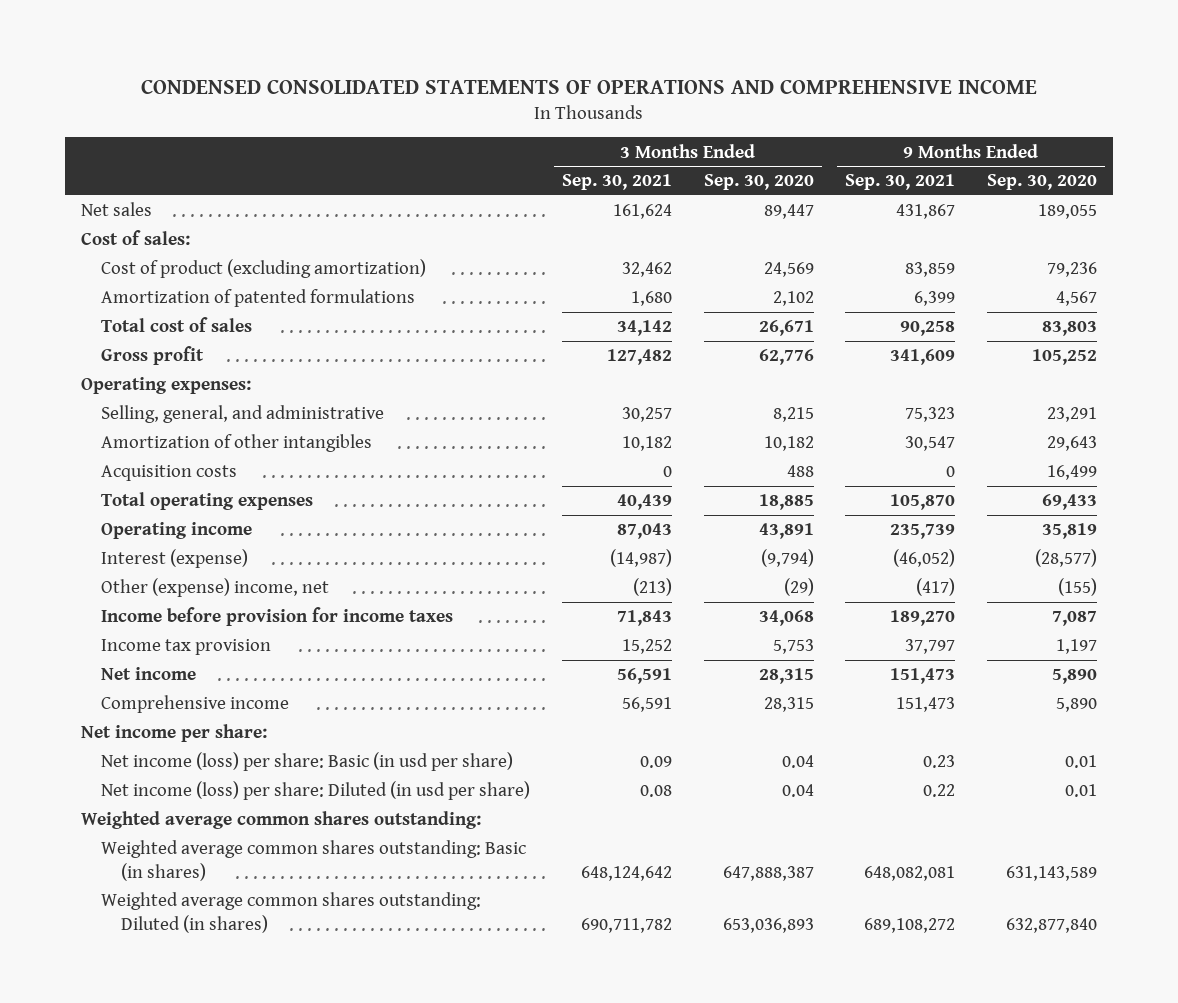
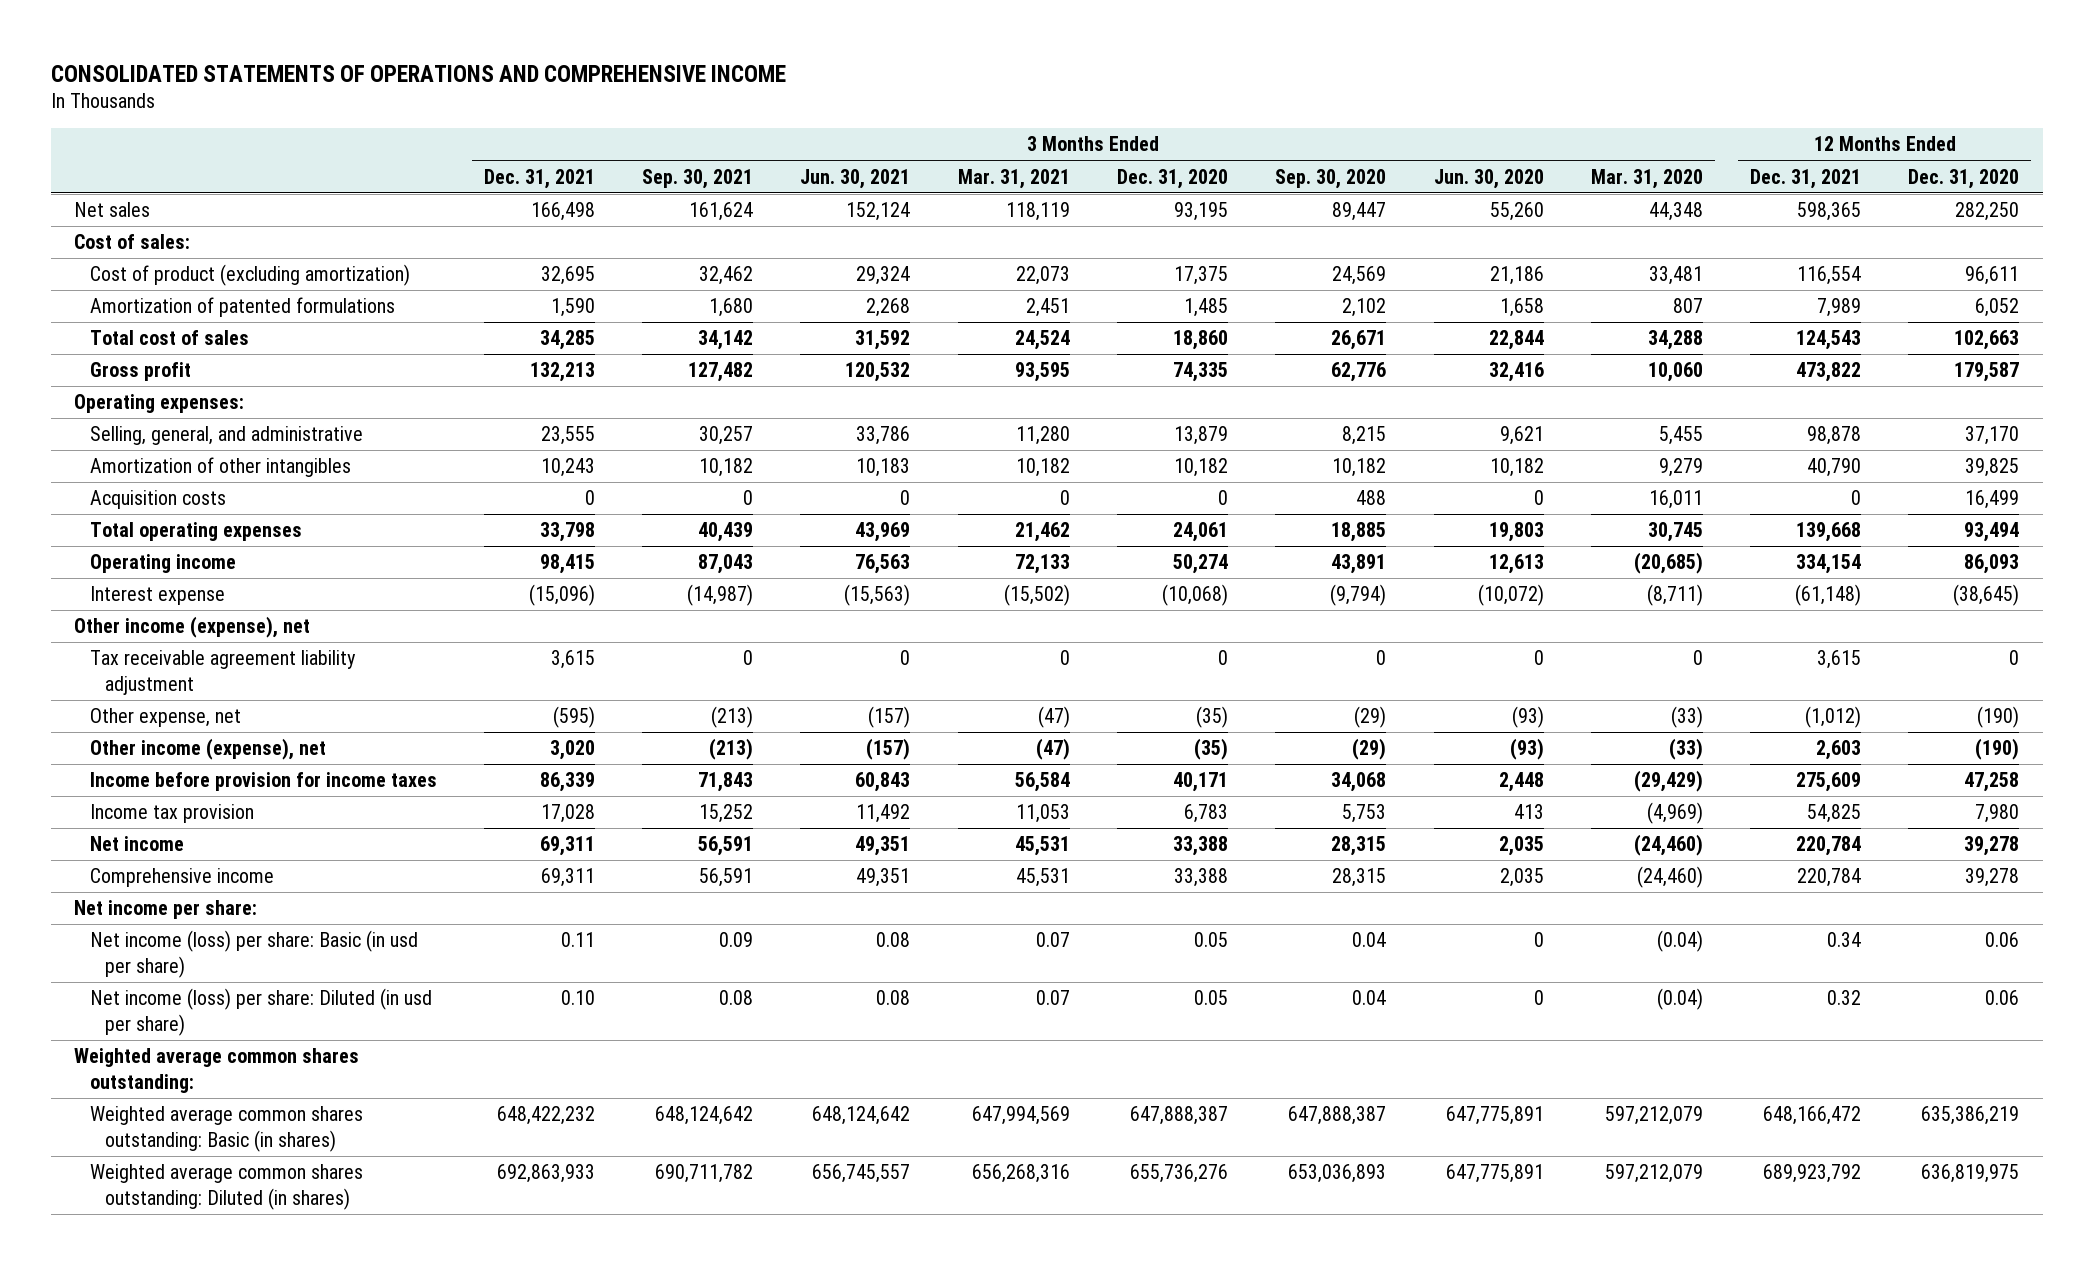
- CONDENSED CONSOLIDATED STATEMENTS OF OPERATIONS AND COMPREHENSIVE INCOME
+ CONSOLIDATED STATEMENTS OF OPERATIONS AND COMPREHENSIVE INCOME
- | 3 Months Ended Sep. 30, 2021 | 3 Months Ended Sep. 30, 2020 | 9 Months Ended Sep. 30, 2021 | 9 Months Ended Sep. 30, 2020
+ | 3 Months Ended Dec. 31, 2021 | 3 Months Ended Sep. 30, 2021 | 3 Months Ended Jun. 30, 2021 | 3 Months Ended Mar. 31, 2021 | 3 Months Ended Dec. 31, 2020 | 3 Months Ended Sep. 30, 2020 | 3 Months Ended Jun. 30, 2020 | 3 Months Ended Mar. 31, 2020 | 12 Months Ended Dec. 31, 2021 | 12 Months Ended Dec. 31, 2020
- Interest (expense) | (14,987) | (9,794) | (46,052) | (28,577)
- Other (expense) income, net | (213) | (29) | (417) | (155)
+ Interest expense | (15,096) | (14,987) | (15,563) | (15,502) | (10,068) | (9,794) | (10,072) | (8,711) | (61,148) | (38,645)
+ Other income (expense), net
+ Tax receivable agreement liability adjustment | 3,615 | 0 | 0 | 0 | 0 | 0 | 0 | 0 | 3,615 | 0
+ Other expense, net | (595) | (213) | (157) | (47) | (35) | (29) | (93) | (33) | (1,012) | (190)
+ Other income (expense), net | 3,020 | (213) | (157) | (47) | (35) | (29) | (93) | (33) | 2,603 | (190)

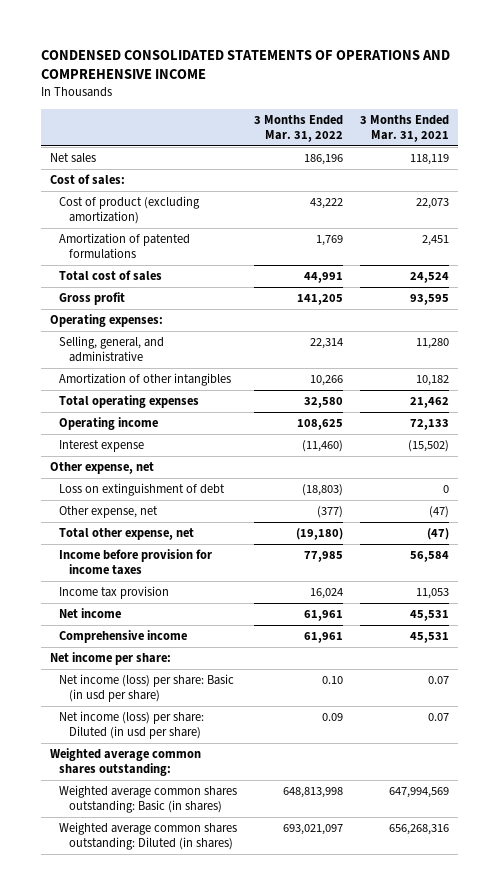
- CONSOLIDATED STATEMENTS OF OPERATIONS AND COMPREHENSIVE INCOME
+ CONDENSED CONSOLIDATED STATEMENTS OF OPERATIONS AND COMPREHENSIVE INCOME
- | 3 Months Ended Dec. 31, 2021 | 3 Months Ended Sep. 30, 2021 | 3 Months Ended Jun. 30, 2021 | 3 Months Ended Mar. 31, 2021 | 3 Months Ended Dec. 31, 2020 | 3 Months Ended Sep. 30, 2020 | 3 Months Ended Jun. 30, 2020 | 3 Months Ended Mar. 31, 2020 | 12 Months Ended Dec. 31, 2021 | 12 Months Ended Dec. 31, 2020
+ | 3 Months Ended Mar. 31, 2022 | 3 Months Ended Mar. 31, 2021
- Acquisition costs | 0 | 0 | 0 | 0 | 0 | 488 | 0 | 16,011 | 0 | 16,499
- Other income (expense), net
- Tax receivable agreement liability adjustment | 3,615 | 0 | 0 | 0 | 0 | 0 | 0 | 0 | 3,615 | 0
+ Other expense, net
+ Loss on extinguishment of debt | (18,803) | 0
- Other income (expense), net | 3,020 | (213) | (157) | (47) | (35) | (29) | (93) | (33) | 2,603 | (190)
+ Total other expense, net | (19,180) | (47)

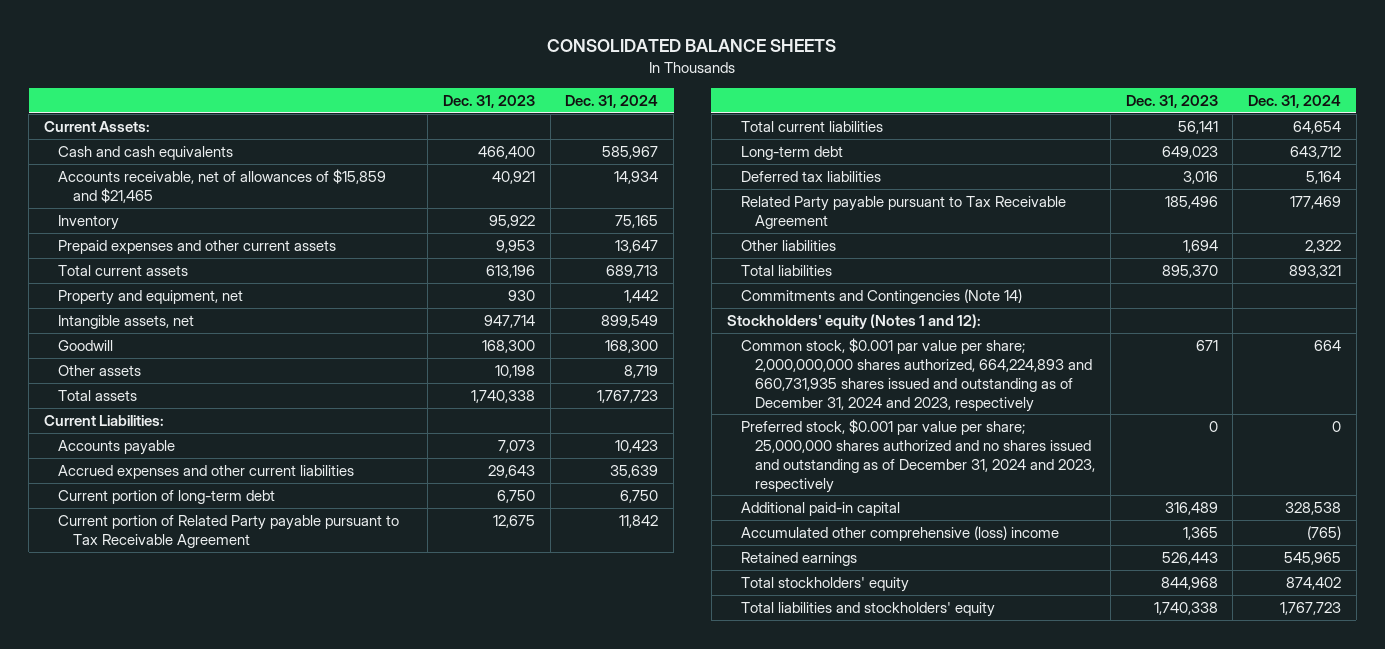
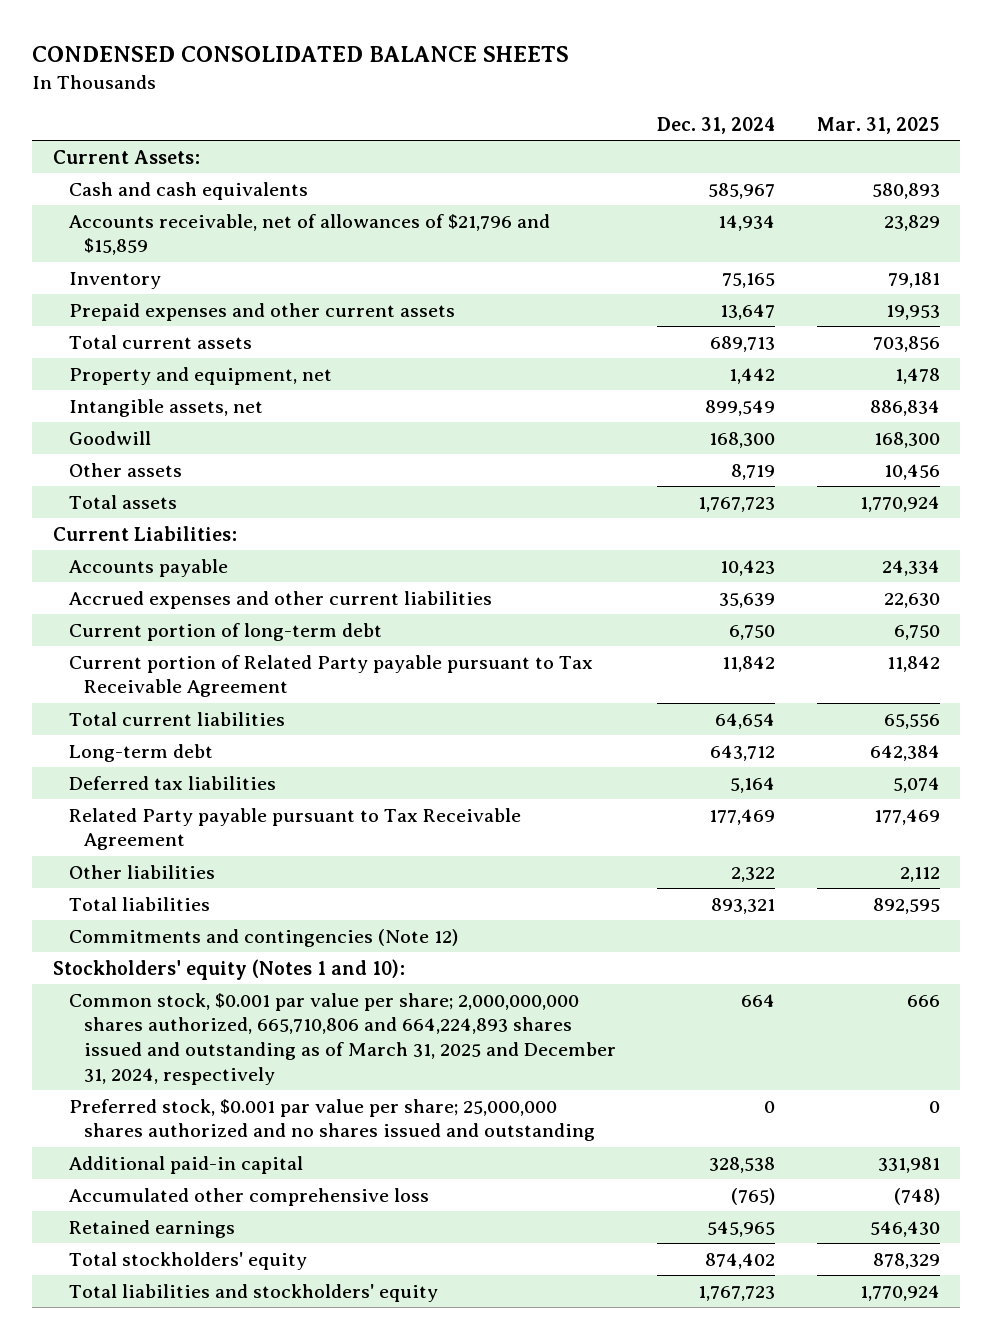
- CONSOLIDATED BALANCE SHEETS
+ CONDENSED CONSOLIDATED BALANCE SHEETS
- | Dec. 31, 2023 | Dec. 31, 2024
+ | Dec. 31, 2024 | Mar. 31, 2025
- Accounts receivable, net of allowances of $15,859 and $21,465 | 40,921 | 14,934
+ Accounts receivable, net of allowances of $21,796 and $15,859 | 14,934 | 23,829
- Commitments and Contingencies (Note 14)
- Stockholders' equity (Notes 1 and 12):
- Common stock, $0.001 par value per share; 2,000,000,000 shares authorized, 664,224,893 and 660,731,935 shares issued and outstanding as of December 31, 2024 and 2023, respectively | 671 | 664
- Preferred stock, $0.001 par value per share; 25,000,000 shares authorized and no shares issued and outstanding as of December 31, 2024 and 2023, respectively | 0 | 0
+ Commitments and contingencies (Note 12)
+ Stockholders' equity (Notes 1 and 10):
+ Common stock, $0.001 par value per share; 2,000,000,000 shares authorized, 665,710,806 and 664,224,893 shares issued and outstanding as of March 31, 2025 and December 31, 2024, respectively | 664 | 666
+ Preferred stock, $0.001 par value per share; 25,000,000 shares authorized and no shares issued and outstanding | 0 | 0
- Accumulated other comprehensive (loss) income | 1,365 | (765)
+ Accumulated other comprehensive loss | (765) | (748)

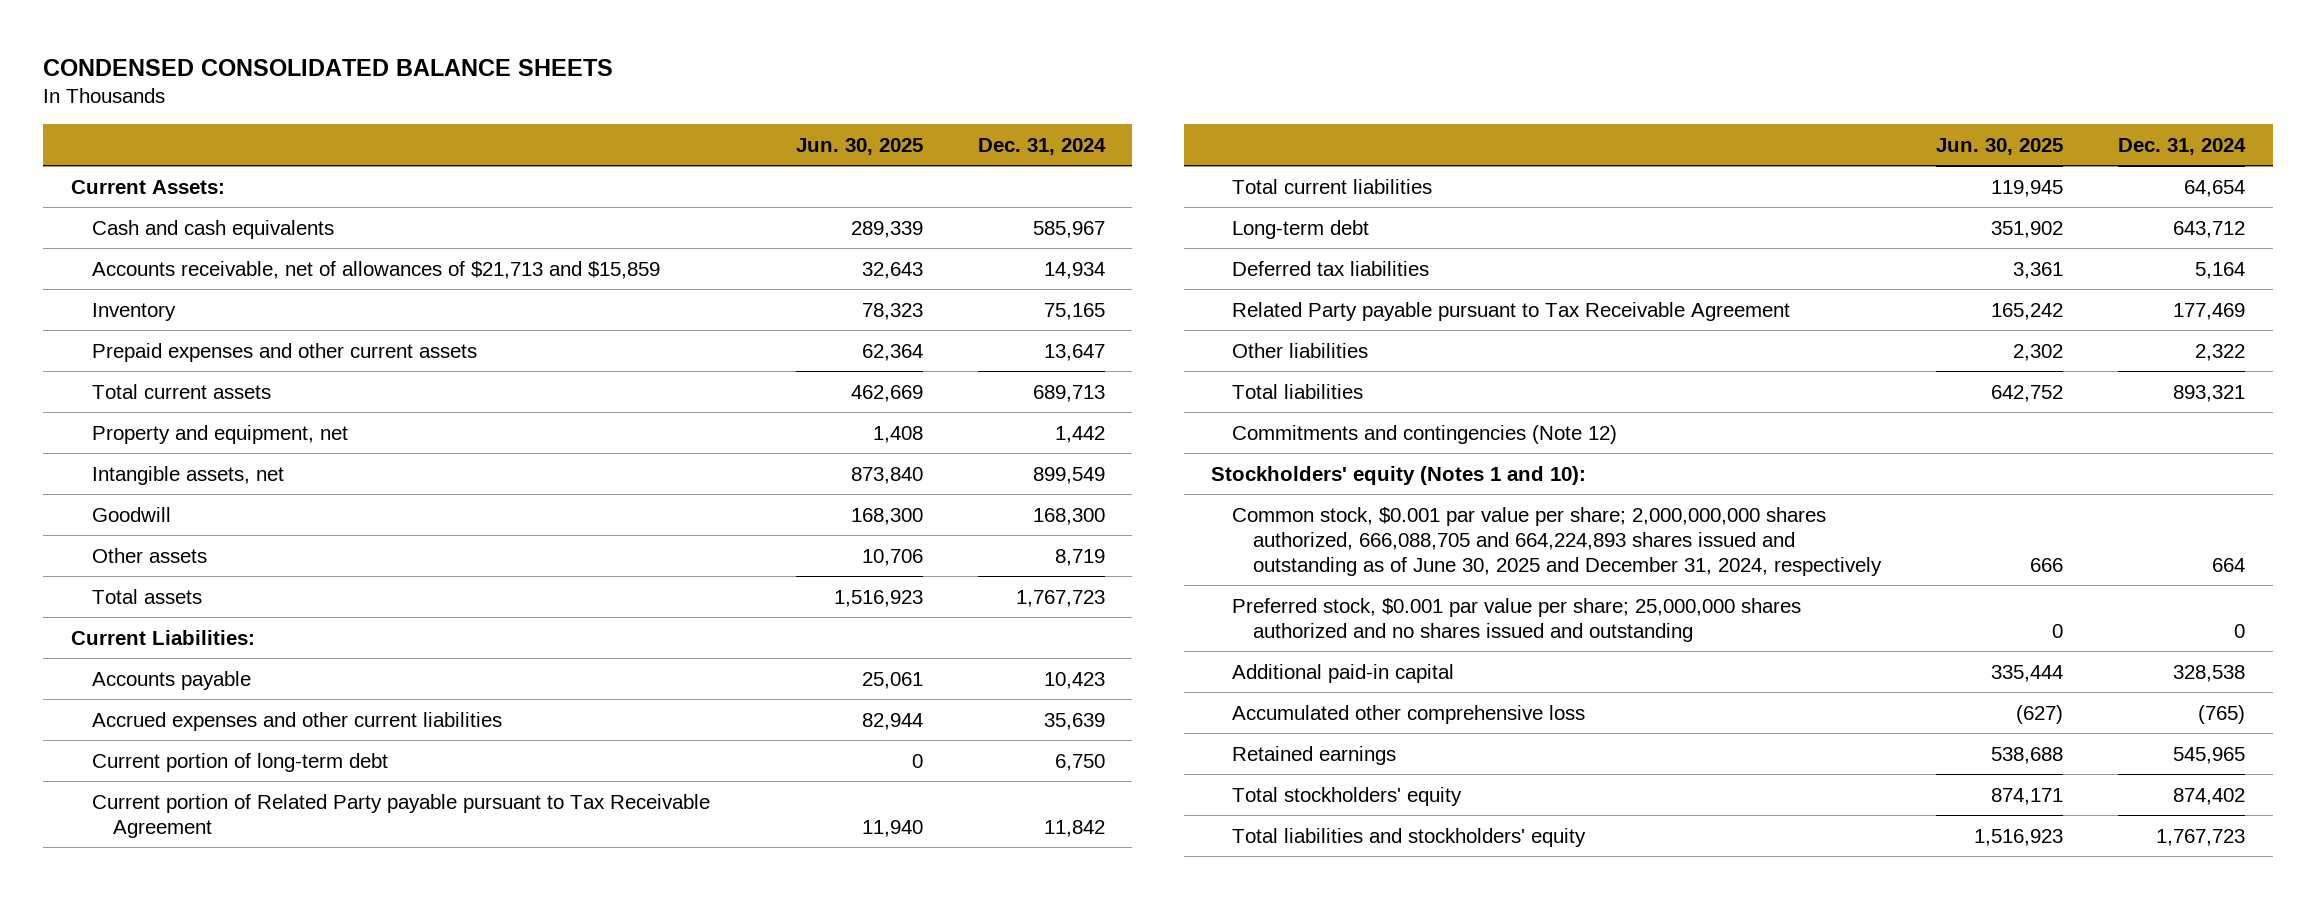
- | Dec. 31, 2024 | Mar. 31, 2025
+ | Jun. 30, 2025 | Dec. 31, 2024
- Accounts receivable, net of allowances of $21,796 and $15,859 | 14,934 | 23,829
+ Accounts receivable, net of allowances of $21,713 and $15,859 | 32,643 | 14,934
- Common stock, $0.001 par value per share; 2,000,000,000 shares authorized, 665,710,806 and 664,224,893 shares issued and outstanding as of March 31, 2025 and December 31, 2024, respectively | 664 | 666
+ Common stock, $0.001 par value per share; 2,000,000,000 shares authorized, 666,088,705 and 664,224,893 shares issued and outstanding as of June 30, 2025 and December 31, 2024, respectively | 666 | 664

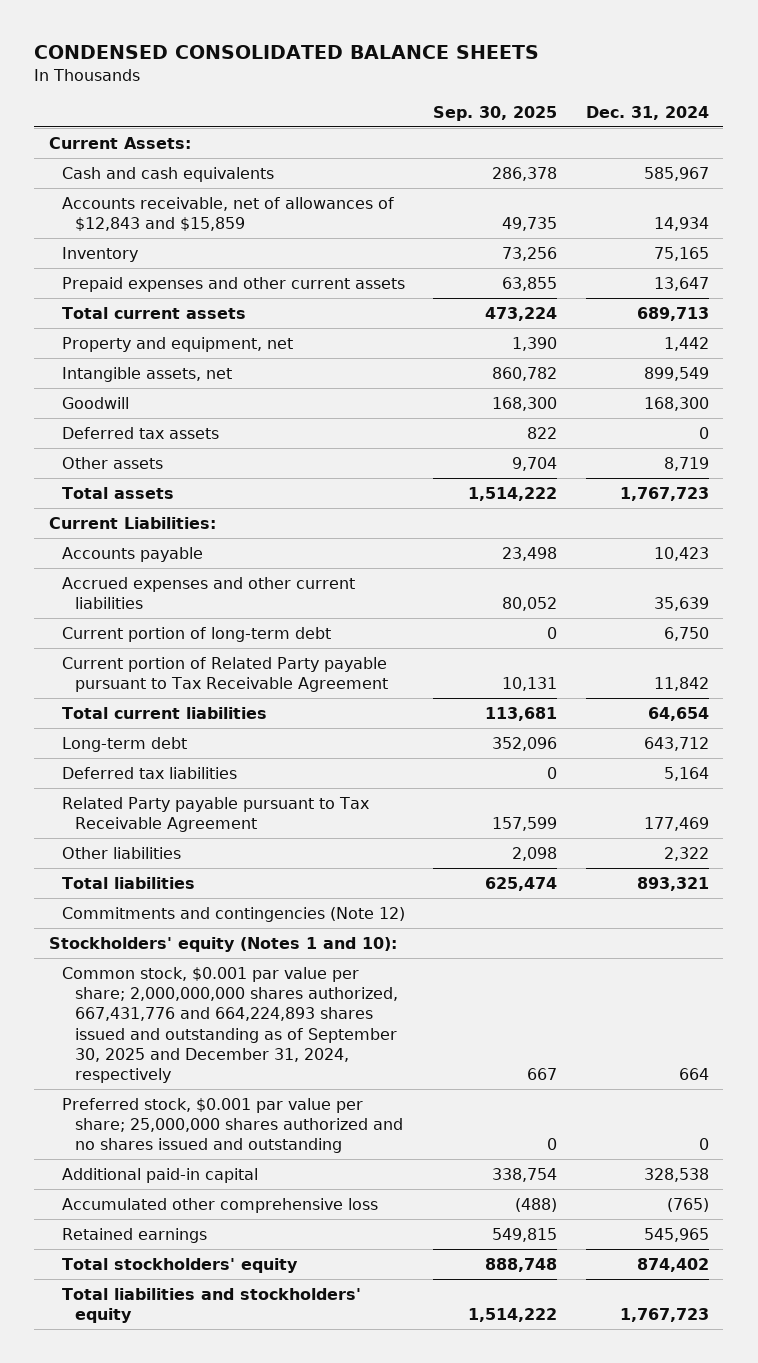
- | Jun. 30, 2025 | Dec. 31, 2024
+ | Sep. 30, 2025 | Dec. 31, 2024
- Accounts receivable, net of allowances of $21,713 and $15,859 | 32,643 | 14,934
+ Accounts receivable, net of allowances of $12,843 and $15,859 | 49,735 | 14,934
+ Deferred tax assets | 822 | 0
- Common stock, $0.001 par value per share; 2,000,000,000 shares authorized, 666,088,705 and 664,224,893 shares issued and outstanding as of June 30, 2025 and December 31, 2024, respectively | 666 | 664
+ Common stock, $0.001 par value per share; 2,000,000,000 shares authorized, 667,431,776 and 664,224,893 shares issued and outstanding as of September 30, 2025 and December 31, 2024, respectively | 667 | 664

